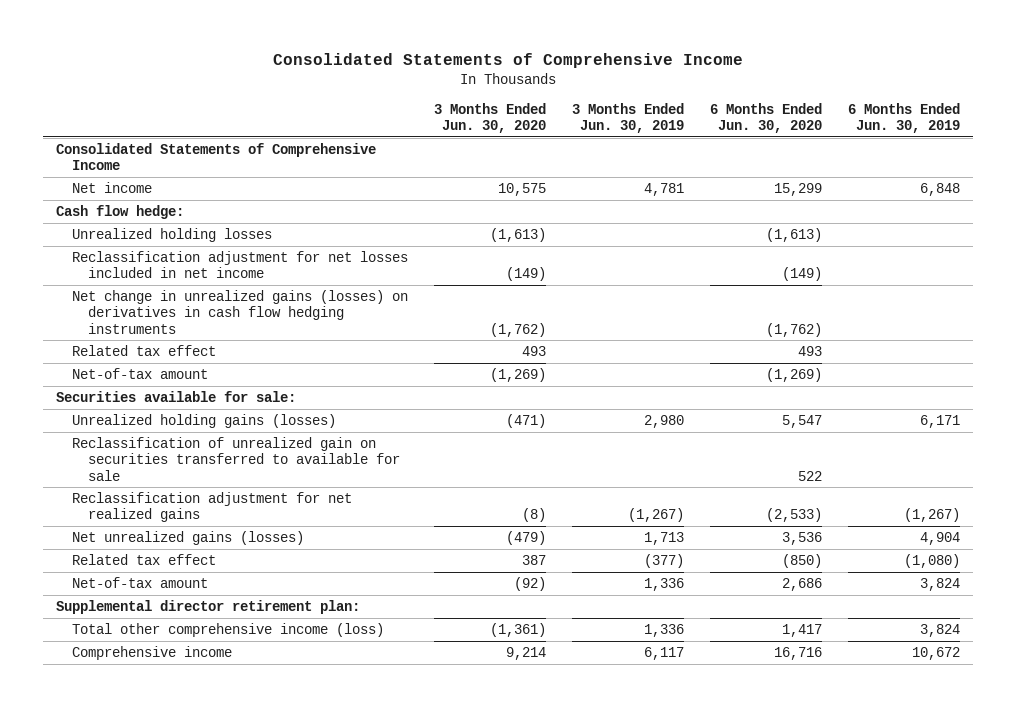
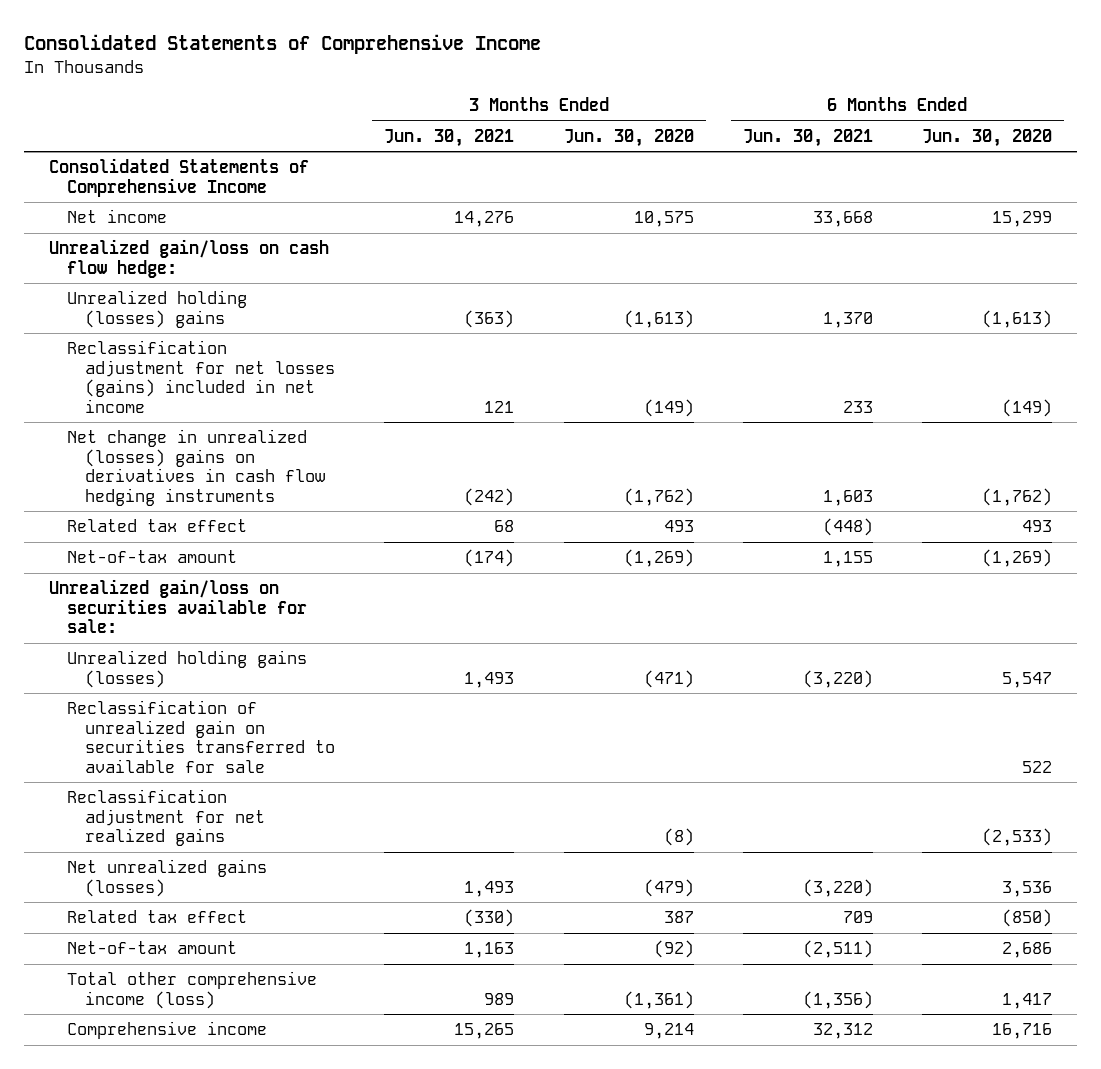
- | 3 Months Ended Jun. 30, 2020 | 3 Months Ended Jun. 30, 2019 | 6 Months Ended Jun. 30, 2020 | 6 Months Ended Jun. 30, 2019
+ | 3 Months Ended Jun. 30, 2021 | 3 Months Ended Jun. 30, 2020 | 6 Months Ended Jun. 30, 2021 | 6 Months Ended Jun. 30, 2020
- Cash flow hedge:
- Unrealized holding losses | (1,613) | | (1,613) |
- Reclassification adjustment for net losses included in net income | (149) | | (149) |
- Net change in unrealized gains (losses) on derivatives in cash flow hedging instruments | (1,762) | | (1,762) |
+ Unrealized gain/loss on cash flow hedge:
+ Unrealized holding (losses) gains | (363) | (1,613) | 1,370 | (1,613)
+ Reclassification adjustment for net losses (gains) included in net income | 121 | (149) | 233 | (149)
+ Net change in unrealized (losses) gains on derivatives in cash flow hedging instruments | (242) | (1,762) | 1,603 | (1,762)
- Securities available for sale:
+ Unrealized gain/loss on securities available for sale:
- Supplemental director retirement plan:

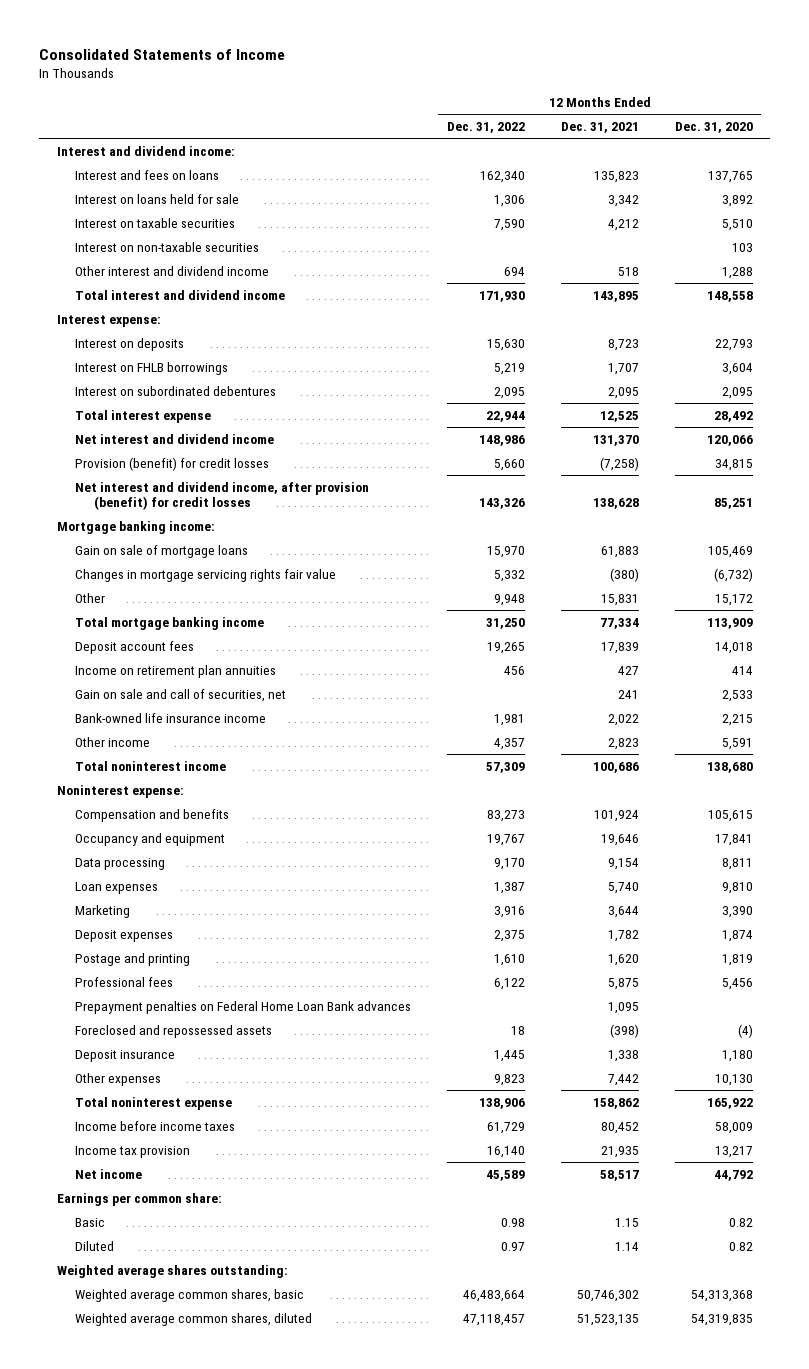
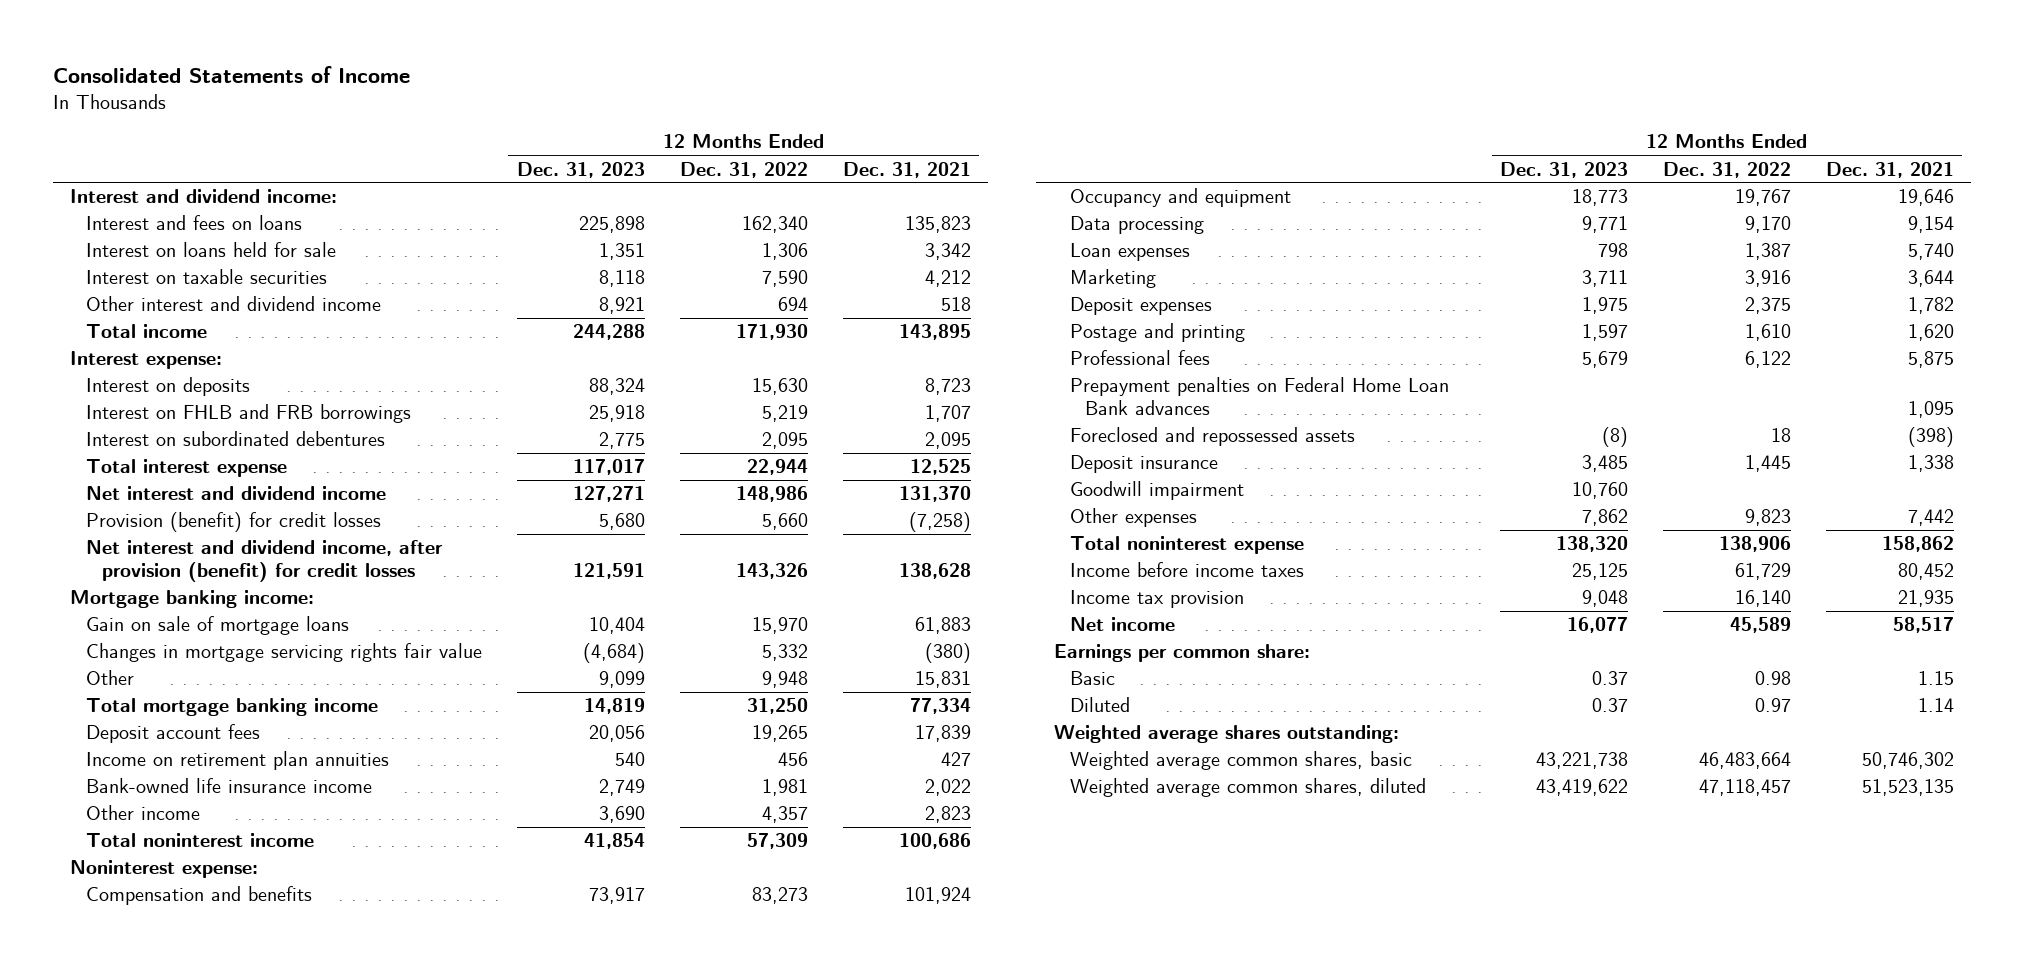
- | 12 Months Ended Dec. 31, 2022 | 12 Months Ended Dec. 31, 2021 | 12 Months Ended Dec. 31, 2020
+ | 12 Months Ended Dec. 31, 2023 | 12 Months Ended Dec. 31, 2022 | 12 Months Ended Dec. 31, 2021
- Interest on non-taxable securities | | | 103
- Total interest and dividend income | 171,930 | 143,895 | 148,558
+ Total income | 244,288 | 171,930 | 143,895
- Interest on FHLB borrowings | 5,219 | 1,707 | 3,604
+ Interest on FHLB and FRB borrowings | 25,918 | 5,219 | 1,707
- Gain on sale and call of securities, net | | 241 | 2,533
+ Goodwill impairment | 10,760 | |

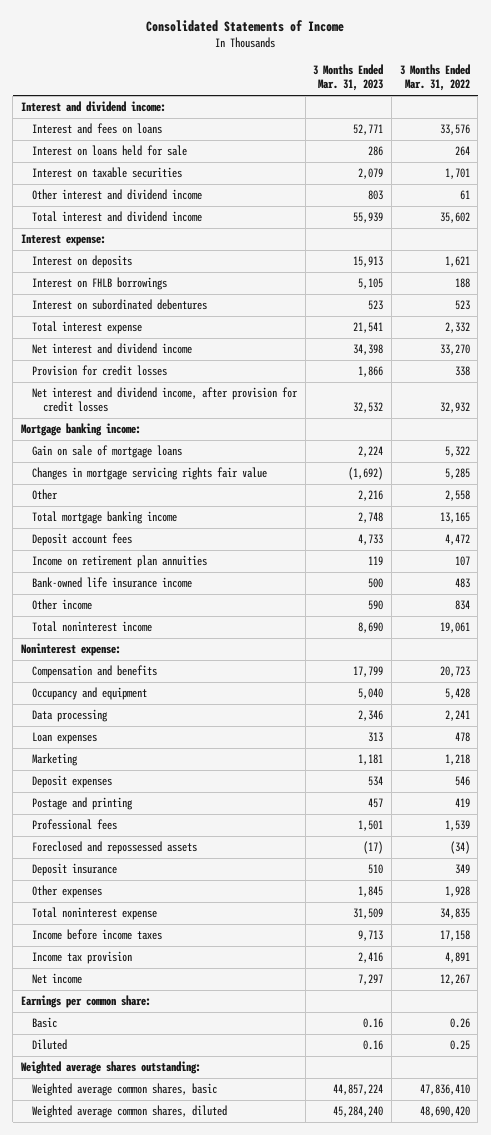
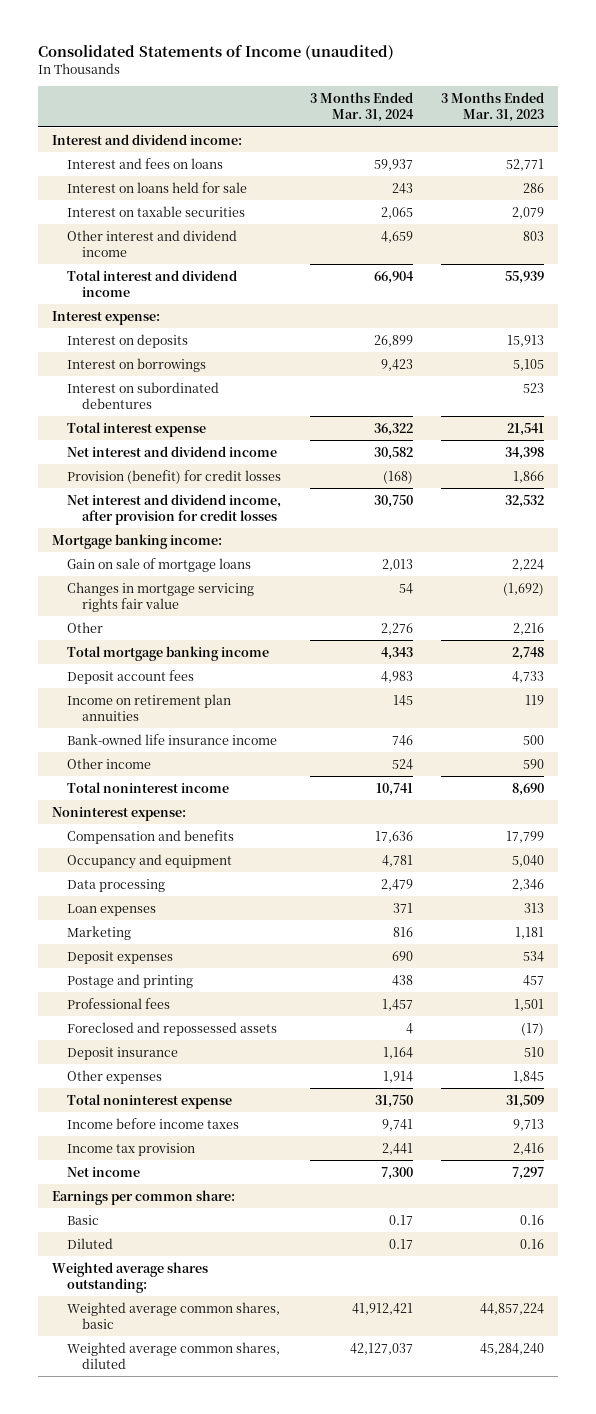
- Consolidated Statements of Income
+ Consolidated Statements of Income (unaudited)
- | 3 Months Ended Mar. 31, 2023 | 3 Months Ended Mar. 31, 2022
+ | 3 Months Ended Mar. 31, 2024 | 3 Months Ended Mar. 31, 2023
- Interest on FHLB borrowings | 5,105 | 188
+ Interest on borrowings | 9,423 | 5,105
- Provision for credit losses | 1,866 | 338
+ Provision (benefit) for credit losses | (168) | 1,866

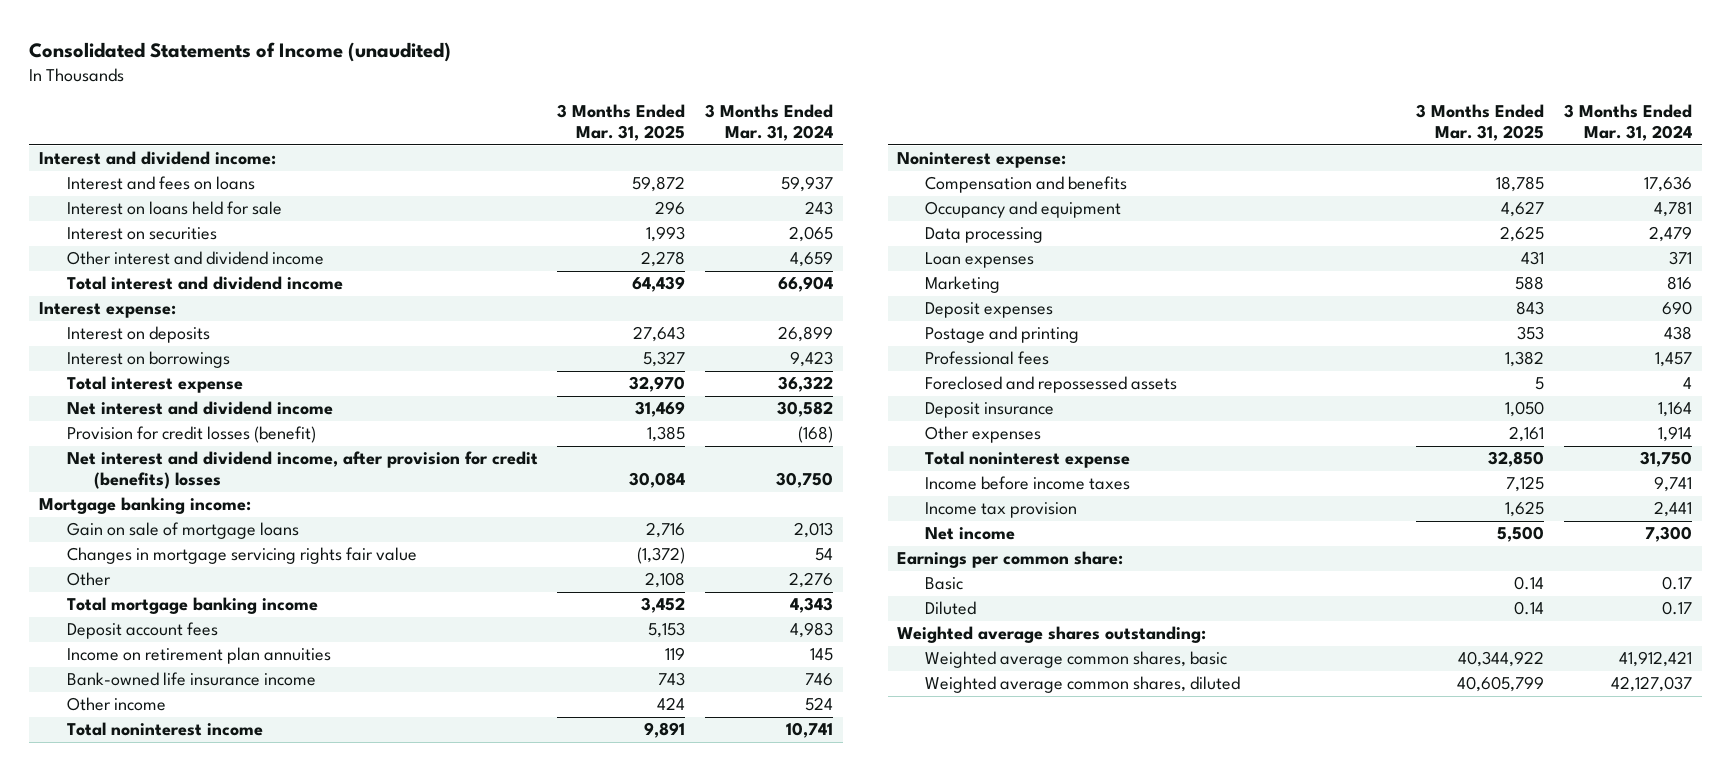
- | 3 Months Ended Mar. 31, 2024 | 3 Months Ended Mar. 31, 2023
+ | 3 Months Ended Mar. 31, 2025 | 3 Months Ended Mar. 31, 2024
- Interest on taxable securities | 2,065 | 2,079
+ Interest on securities | 1,993 | 2,065
- Interest on subordinated debentures | | 523
- Provision (benefit) for credit losses | (168) | 1,866
- Net interest and dividend income, after provision for credit losses | 30,750 | 32,532
+ Provision for credit losses (benefit) | 1,385 | (168)
+ Net interest and dividend income, after provision for credit (benefits) losses | 30,084 | 30,750

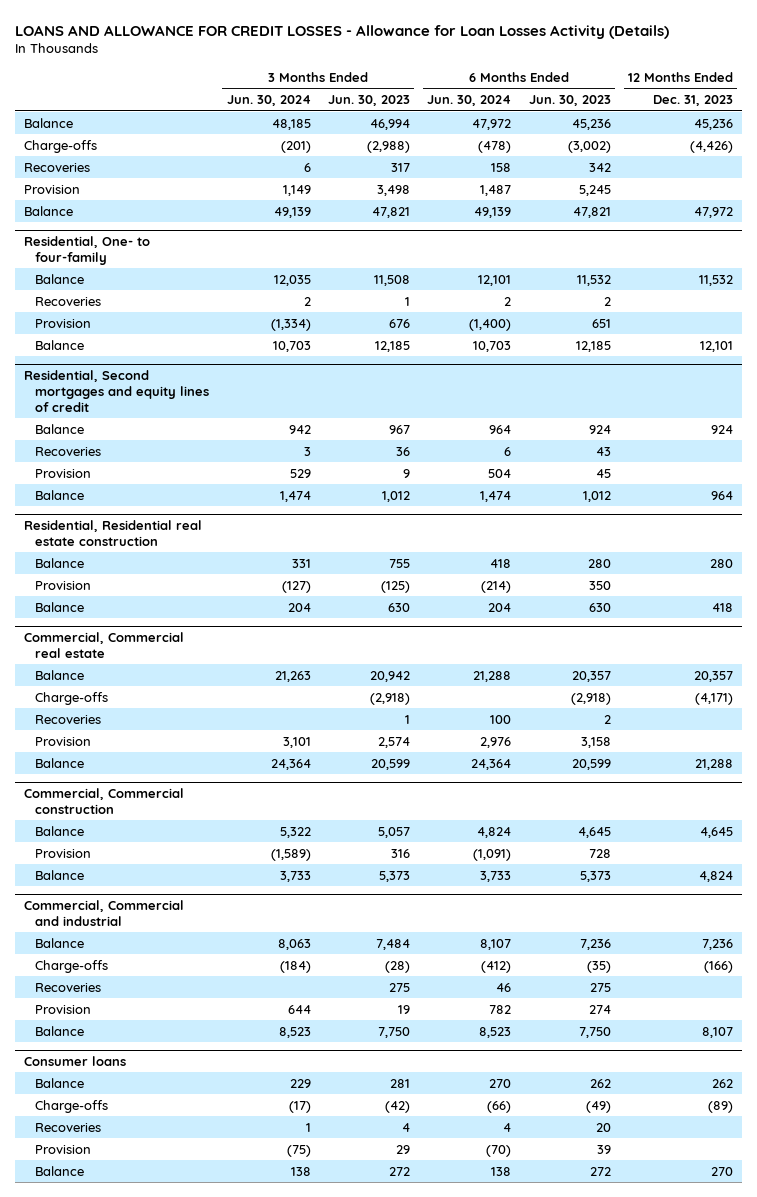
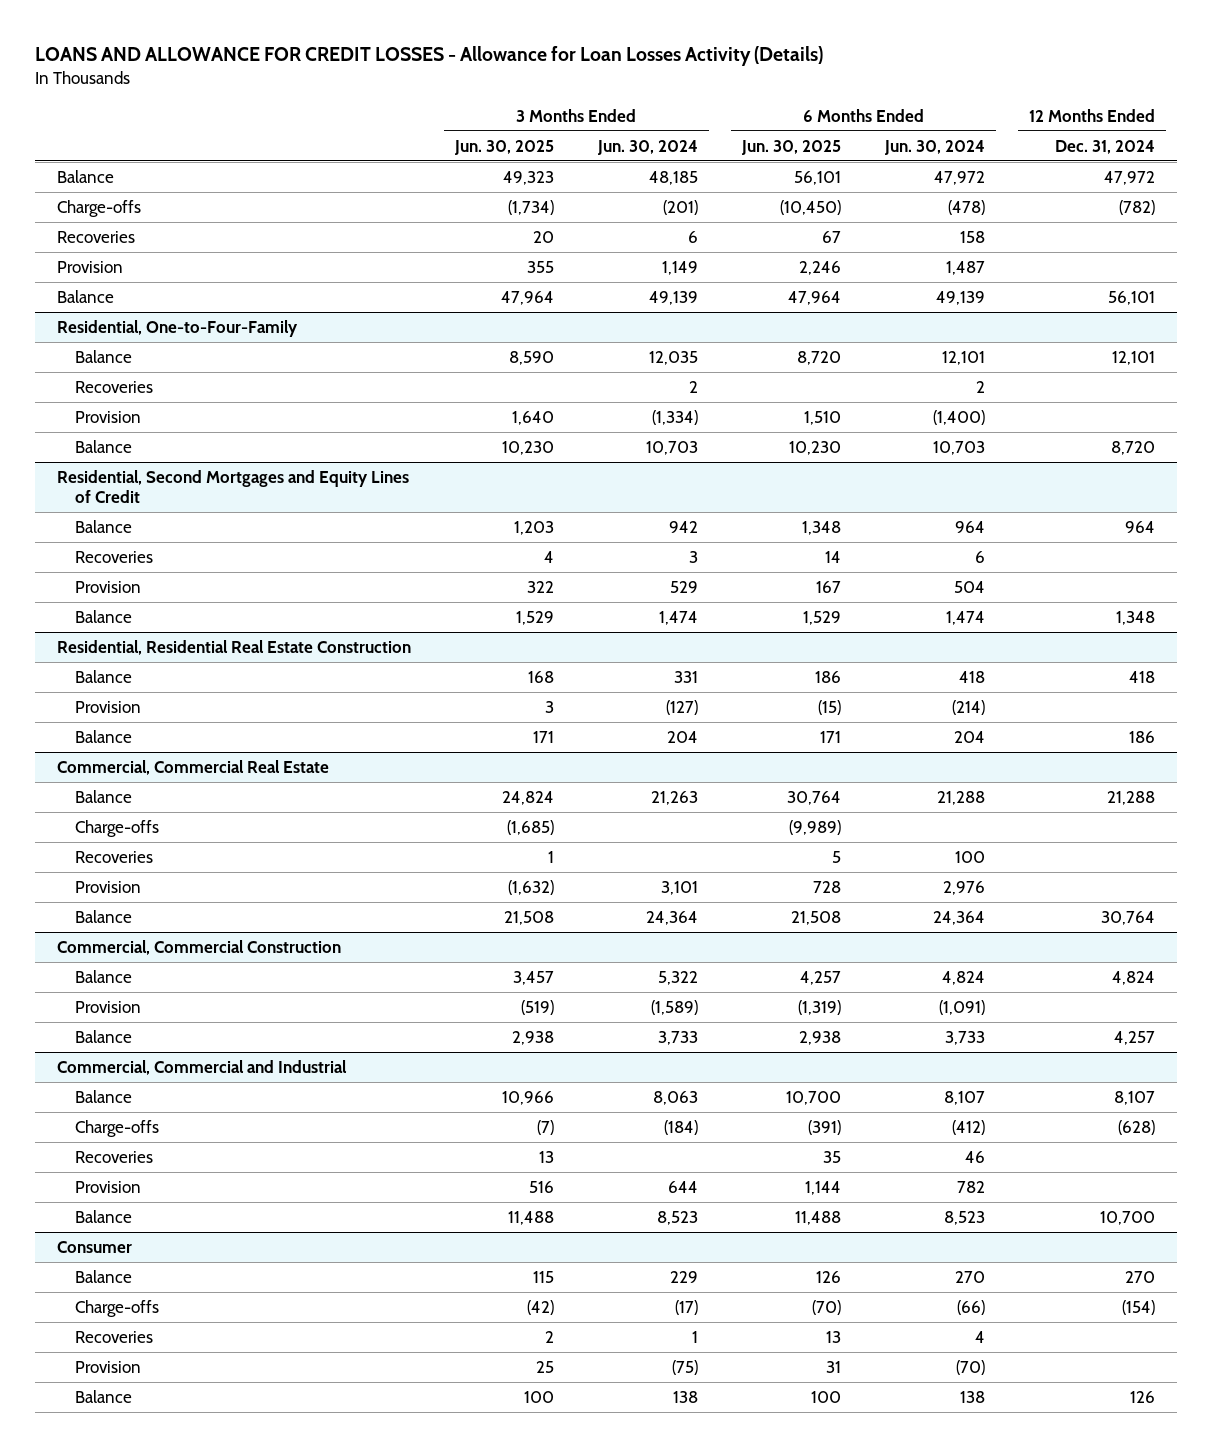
- | 3 Months Ended Jun. 30, 2024 | 3 Months Ended Jun. 30, 2023 | 6 Months Ended Jun. 30, 2024 | 6 Months Ended Jun. 30, 2023 | 12 Months Ended Dec. 31, 2023
+ | 3 Months Ended Jun. 30, 2025 | 3 Months Ended Jun. 30, 2024 | 6 Months Ended Jun. 30, 2025 | 6 Months Ended Jun. 30, 2024 | 12 Months Ended Dec. 31, 2024
- Residential, One- to four-family
+ Residential, One-to-Four-Family
- Residential, Second mortgages and equity lines of credit
+ Residential, Second Mortgages and Equity Lines of Credit
- Residential, Residential real estate construction
+ Residential, Residential Real Estate Construction
- Commercial, Commercial real estate
+ Commercial, Commercial Real Estate
- Commercial, Commercial construction
+ Commercial, Commercial Construction
- Commercial, Commercial and industrial
+ Commercial, Commercial and Industrial
- Consumer loans
+ Consumer

